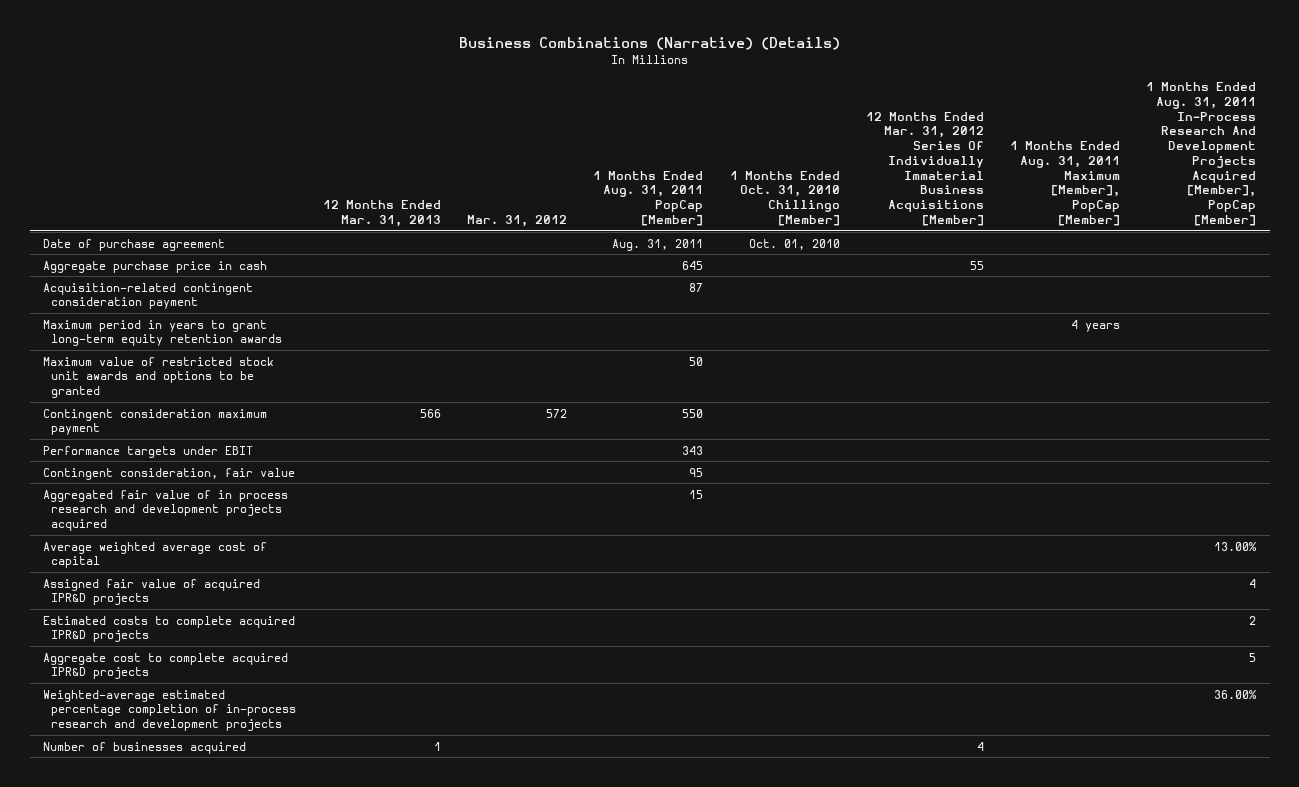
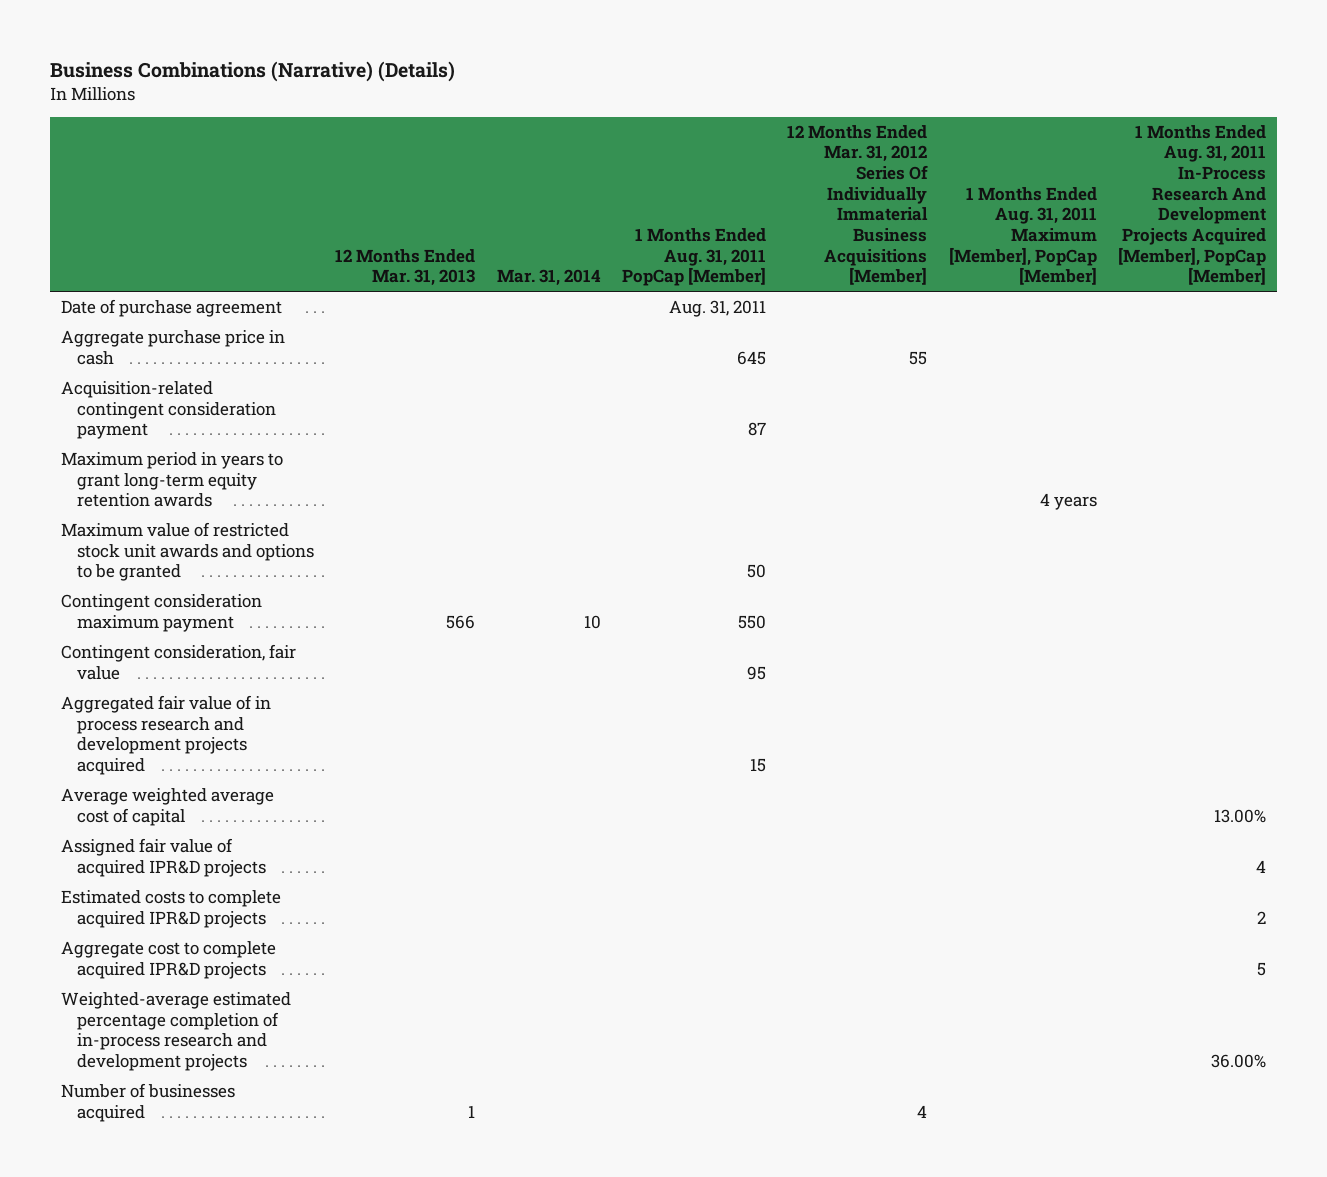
- | 12 Months Ended Mar. 31, 2013 | Mar. 31, 2012 | 1 Months Ended Aug. 31, 2011 PopCap [Member] | 1 Months Ended Oct. 31, 2010 Chillingo [Member] | 12 Months Ended Mar. 31, 2012 Series Of Individually Immaterial Business Acquisitions [Member] | 1 Months Ended Aug. 31, 2011 Maximum [Member], PopCap [Member] | 1 Months Ended Aug. 31, 2011 In-Process Research And Development Projects Acquired [Member], PopCap [Member]
+ | 12 Months Ended Mar. 31, 2013 | Mar. 31, 2014 | 1 Months Ended Aug. 31, 2011 PopCap [Member] | 12 Months Ended Mar. 31, 2012 Series Of Individually Immaterial Business Acquisitions [Member] | 1 Months Ended Aug. 31, 2011 Maximum [Member], PopCap [Member] | 1 Months Ended Aug. 31, 2011 In-Process Research And Development Projects Acquired [Member], PopCap [Member]
- Performance targets under EBIT | | | 343 | | | |

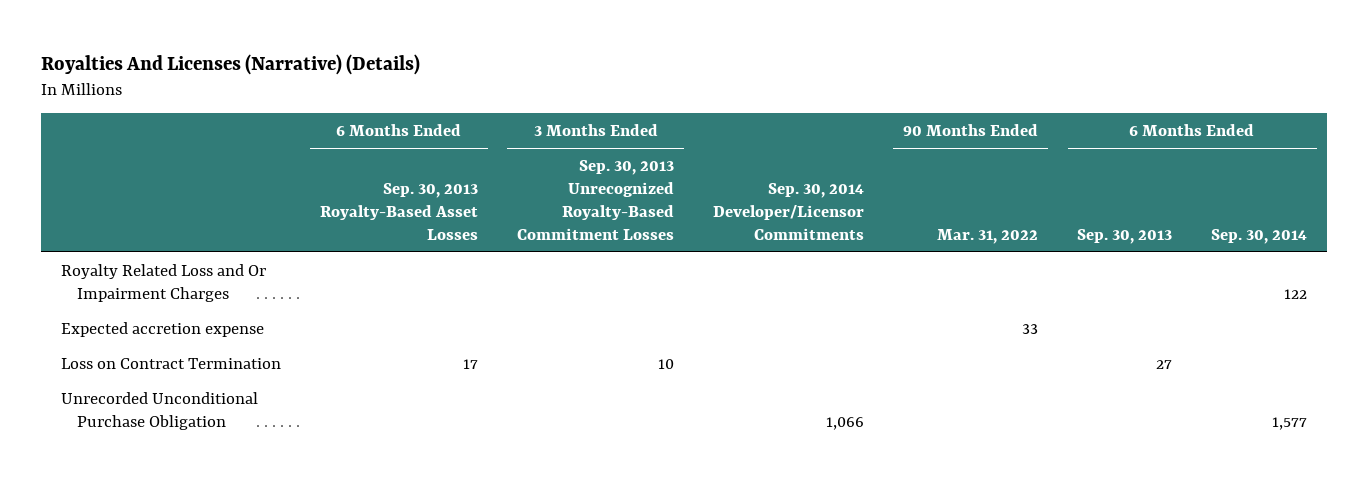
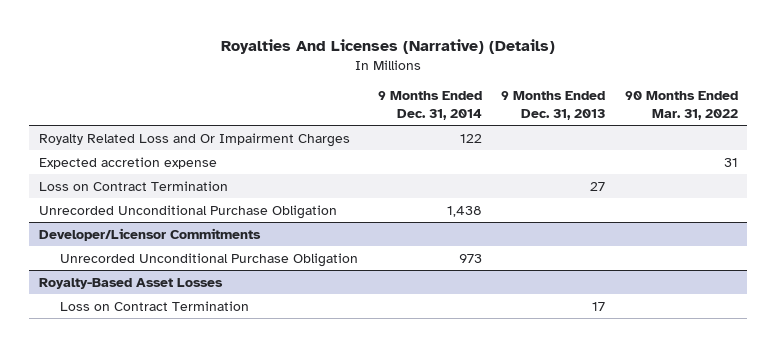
- | 6 Months Ended Sep. 30, 2013 Royalty-Based Asset Losses | 3 Months Ended Sep. 30, 2013 Unrecognized Royalty-Based Commitment Losses | Sep. 30, 2014 Developer/Licensor Commitments | 90 Months Ended Mar. 31, 2022 | 6 Months Ended Sep. 30, 2013 | 6 Months Ended Sep. 30, 2014
+ | 9 Months Ended Dec. 31, 2014 | 9 Months Ended Dec. 31, 2013 | 90 Months Ended Mar. 31, 2022
- Expected accretion expense | | | | 33 | |
+ Expected accretion expense | | | 31
+ Developer/Licensor Commitments
+ Unrecorded Unconditional Purchase Obligation | 973 | |
+ Royalty-Based Asset Losses
+ Loss on Contract Termination | | 17 |

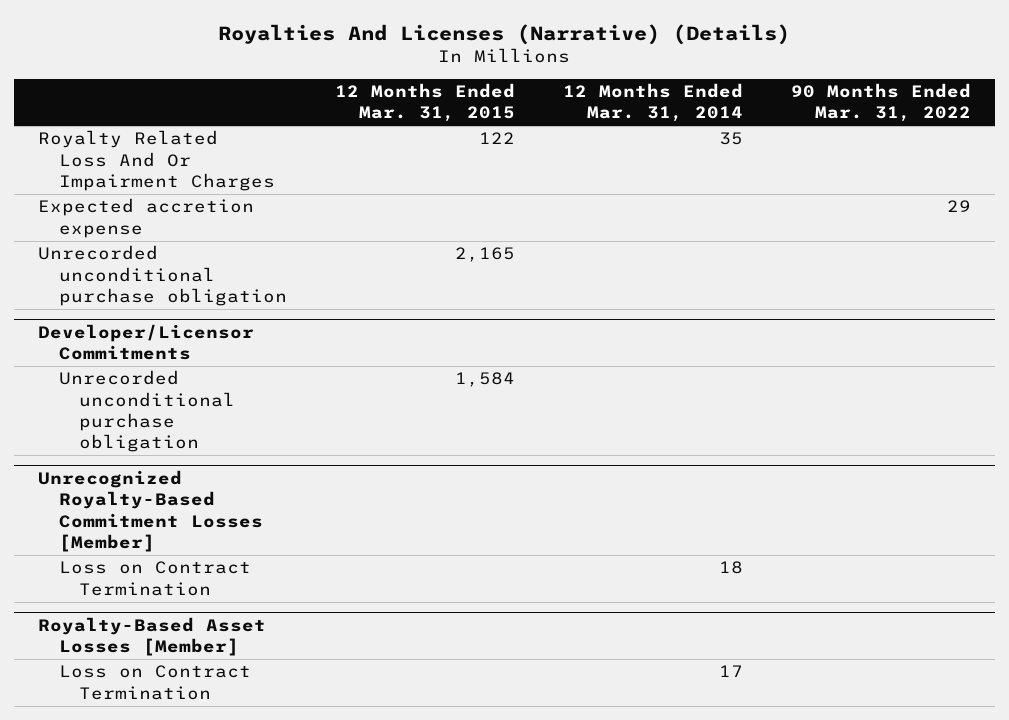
- | 9 Months Ended Dec. 31, 2014 | 9 Months Ended Dec. 31, 2013 | 90 Months Ended Mar. 31, 2022
+ | 12 Months Ended Mar. 31, 2015 | 12 Months Ended Mar. 31, 2014 | 90 Months Ended Mar. 31, 2022
- Royalty Related Loss and Or Impairment Charges | 122 | |
- Expected accretion expense | | | 31
- Loss on Contract Termination | | 27 |
- Unrecorded Unconditional Purchase Obligation | 1,438 | |
+ Royalty Related Loss And Or Impairment Charges | 122 | 35 |
+ Expected accretion expense | | | 29
+ Unrecorded unconditional purchase obligation | 2,165 | |
@ Developer/Licensor Commitments
- Unrecorded Unconditional Purchase Obligation | 973 | |
- Royalty-Based Asset Losses
@ Developer/Licensor Commitments
+ Unrecorded unconditional purchase obligation | 1,584 | |
+ Unrecognized Royalty-Based Commitment Losses [Member]
+ Loss on Contract Termination | | 18 |
+ Royalty-Based Asset Losses [Member]

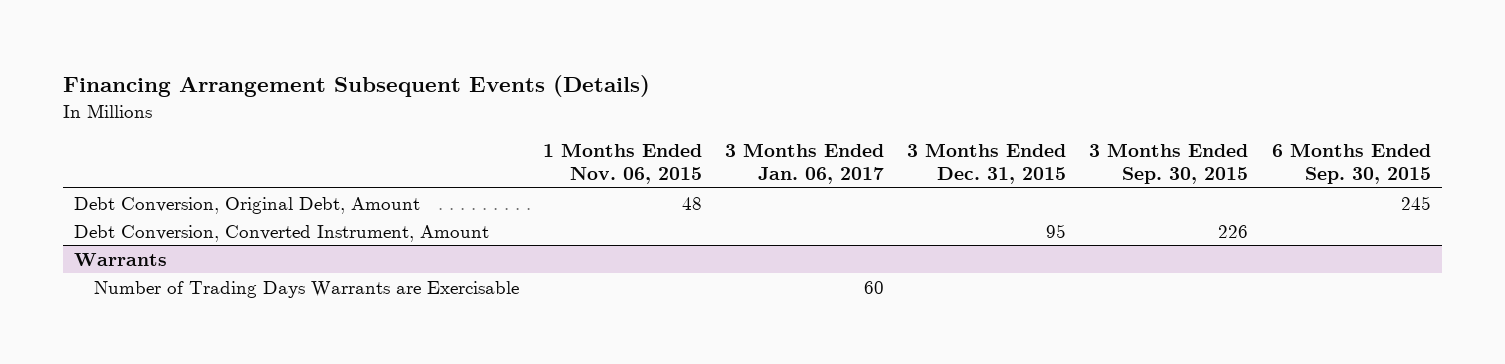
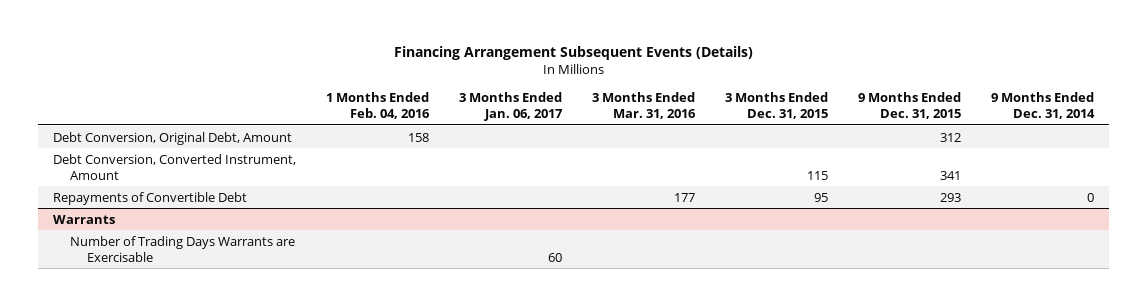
- | 1 Months Ended Nov. 06, 2015 | 3 Months Ended Jan. 06, 2017 | 3 Months Ended Dec. 31, 2015 | 3 Months Ended Sep. 30, 2015 | 6 Months Ended Sep. 30, 2015
+ | 1 Months Ended Feb. 04, 2016 | 3 Months Ended Jan. 06, 2017 | 3 Months Ended Mar. 31, 2016 | 3 Months Ended Dec. 31, 2015 | 9 Months Ended Dec. 31, 2015 | 9 Months Ended Dec. 31, 2014
- Debt Conversion, Converted Instrument, Amount | | | 95 | 226 |
+ Debt Conversion, Converted Instrument, Amount | | | | 115 | 341 |
+ Repayments of Convertible Debt | | | 177 | 95 | 293 | 0

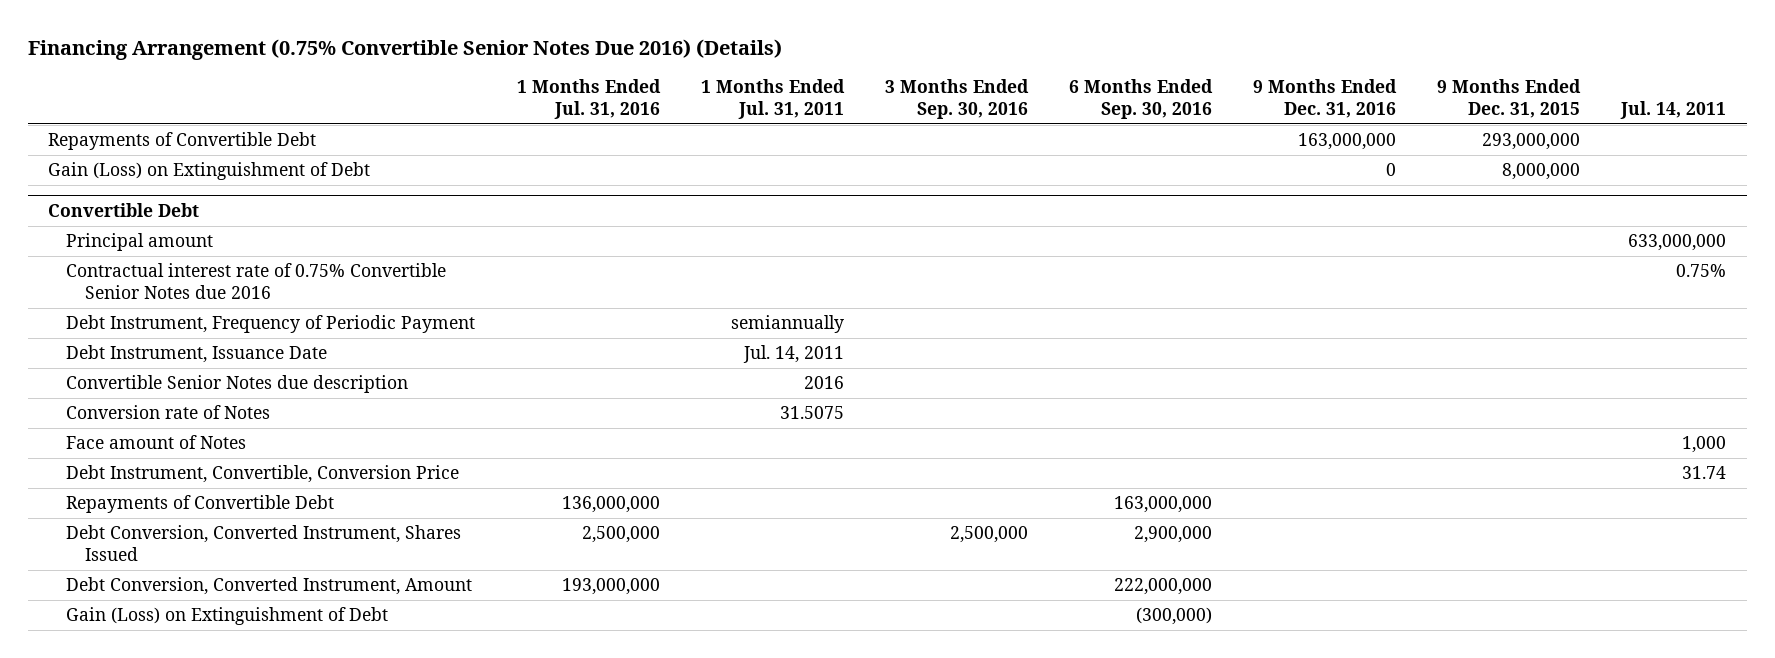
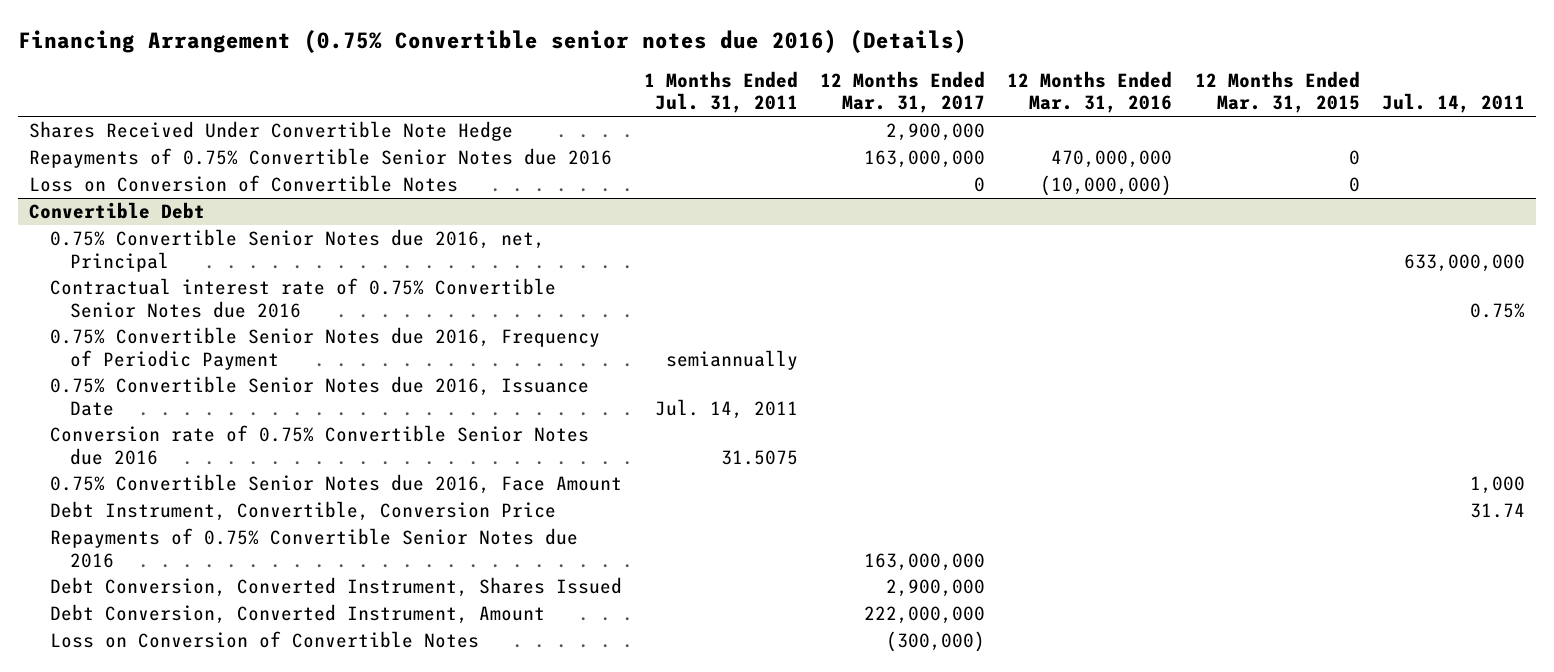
- Financing Arrangement (0.75% Convertible Senior Notes Due 2016) (Details)
+ Financing Arrangement (0.75% Convertible senior notes due 2016) (Details)
- | 1 Months Ended Jul. 31, 2016 | 1 Months Ended Jul. 31, 2011 | 3 Months Ended Sep. 30, 2016 | 6 Months Ended Sep. 30, 2016 | 9 Months Ended Dec. 31, 2016 | 9 Months Ended Dec. 31, 2015 | Jul. 14, 2011
+ | 1 Months Ended Jul. 31, 2011 | 12 Months Ended Mar. 31, 2017 | 12 Months Ended Mar. 31, 2016 | 12 Months Ended Mar. 31, 2015 | Jul. 14, 2011
- Repayments of Convertible Debt | | | | | 163,000,000 | 293,000,000 |
- Gain (Loss) on Extinguishment of Debt | | | | | 0 | 8,000,000 |
+ Shares Received Under Convertible Note Hedge | | 2,900,000 | | |
+ Repayments of 0.75% Convertible Senior Notes due 2016 | | 163,000,000 | 470,000,000 | 0 |
+ Loss on Conversion of Convertible Notes | | 0 | (10,000,000) | 0 |
@ Convertible Debt
- Principal amount | | | | | | | 633,000,000
+ 0.75% Convertible Senior Notes due 2016, net, Principal | | | | | 633,000,000
- Debt Instrument, Frequency of Periodic Payment | | semiannually | | | | |
- Debt Instrument, Issuance Date | | Jul. 14, 2011 | | | | |
- Convertible Senior Notes due description | | 2016 | | | | |
- Conversion rate of Notes | | 31.5075 | | | | |
- Face amount of Notes | | | | | | | 1,000
+ 0.75% Convertible Senior Notes due 2016, Frequency of Periodic Payment | semiannually | | | |
+ 0.75% Convertible Senior Notes due 2016, Issuance Date | Jul. 14, 2011 | | | |
+ Conversion rate of 0.75% Convertible Senior Notes due 2016 | 31.5075 | | | |
+ 0.75% Convertible Senior Notes due 2016, Face Amount | | | | | 1,000
- Repayments of Convertible Debt | 136,000,000 | | | 163,000,000 | | |
+ Repayments of 0.75% Convertible Senior Notes due 2016 | | 163,000,000 | | |
- Gain (Loss) on Extinguishment of Debt | | | | (300,000) | | |
+ Loss on Conversion of Convertible Notes | | (300,000) | | |

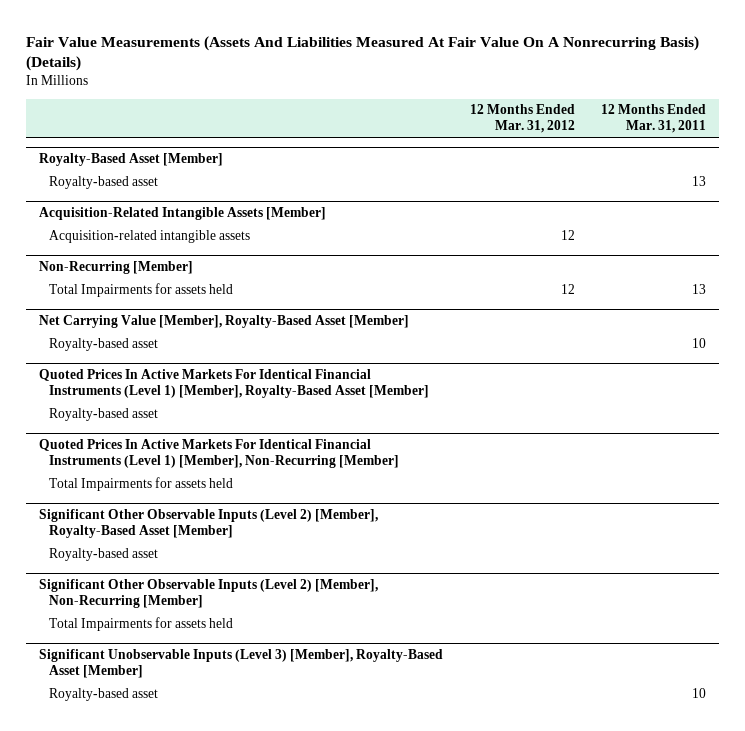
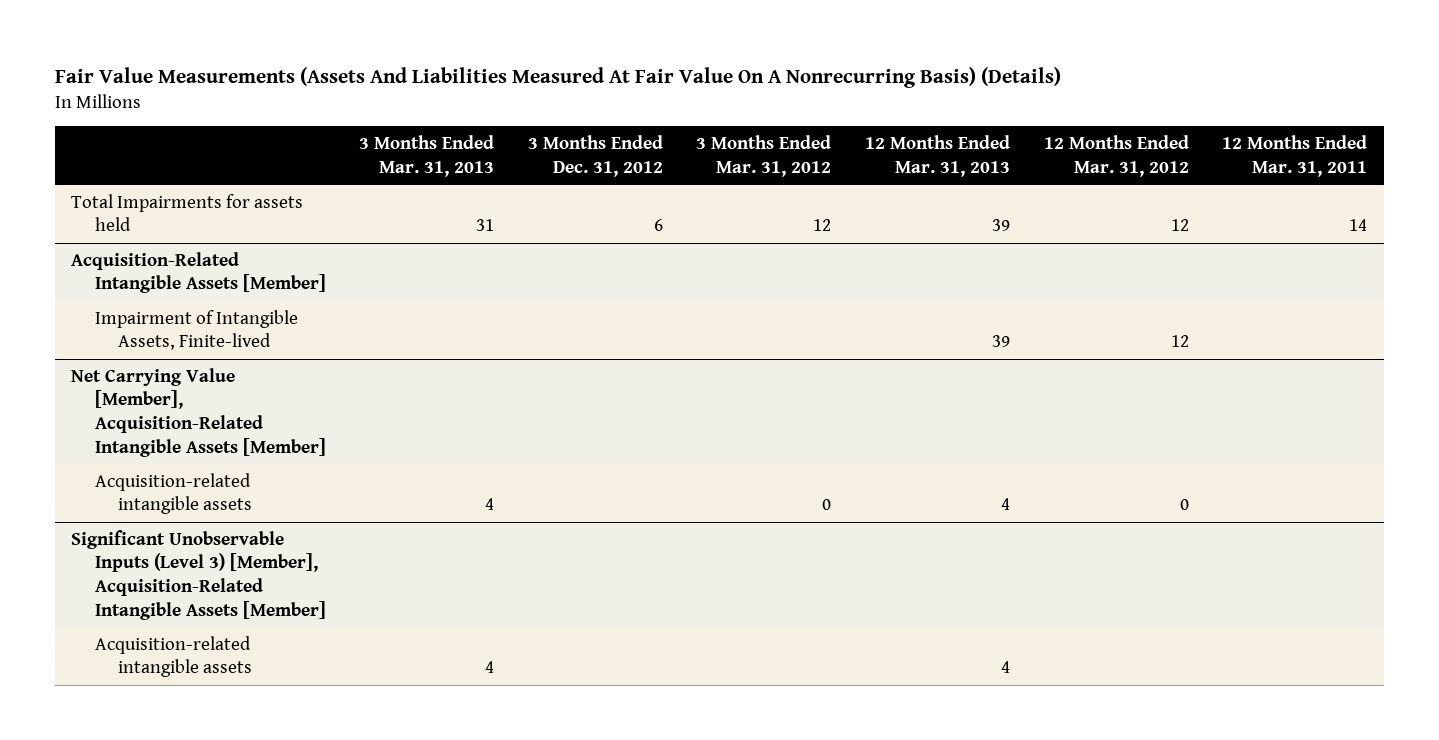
- | 12 Months Ended Mar. 31, 2012 | 12 Months Ended Mar. 31, 2011
+ | 3 Months Ended Mar. 31, 2013 | 3 Months Ended Dec. 31, 2012 | 3 Months Ended Mar. 31, 2012 | 12 Months Ended Mar. 31, 2013 | 12 Months Ended Mar. 31, 2012 | 12 Months Ended Mar. 31, 2011
- Royalty-Based Asset [Member]
- Royalty-based asset | | 13
+ Total Impairments for assets held | 31 | 6 | 12 | 39 | 12 | 14
@ Acquisition-Related Intangible Assets [Member]
- Acquisition-related intangible assets | 12 |
- Non-Recurring [Member]
- Total Impairments for assets held | 12 | 13
- Net Carrying Value [Member], Royalty-Based Asset [Member]
- Royalty-based asset | | 10
- Quoted Prices In Active Markets For Identical Financial Instruments (Level 1) [Member], Royalty-Based Asset [Member]
- Royalty-based asset
- Quoted Prices In Active Markets For Identical Financial Instruments (Level 1) [Member], Non-Recurring [Member]
- Total Impairments for assets held
- Significant Other Observable Inputs (Level 2) [Member], Royalty-Based Asset [Member]
- Royalty-based asset
- Significant Other Observable Inputs (Level 2) [Member], Non-Recurring [Member]
- Total Impairments for assets held
- Significant Unobservable Inputs (Level 3) [Member], Royalty-Based Asset [Member]
- Royalty-based asset | | 10
@ Acquisition-Related Intangible Assets [Member]
+ Impairment of Intangible Assets, Finite-lived | | | | 39 | 12 |
+ Net Carrying Value [Member], Acquisition-Related Intangible Assets [Member]
+ Acquisition-related intangible assets | 4 | | 0 | 4 | 0 |
+ Significant Unobservable Inputs (Level 3) [Member], Acquisition-Related Intangible Assets [Member]
+ Acquisition-related intangible assets | 4 | | | 4 | |

